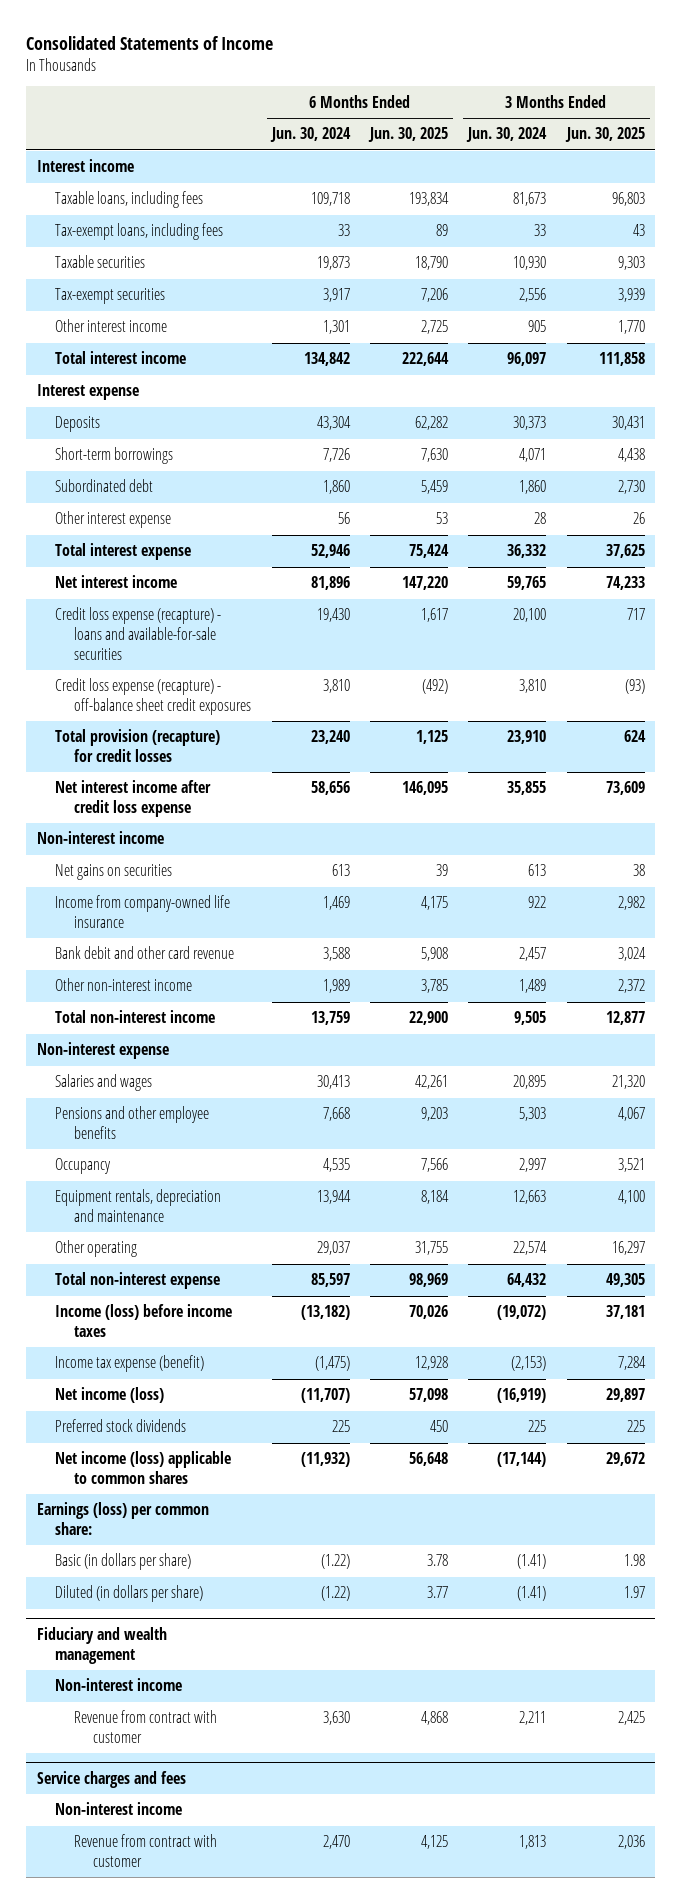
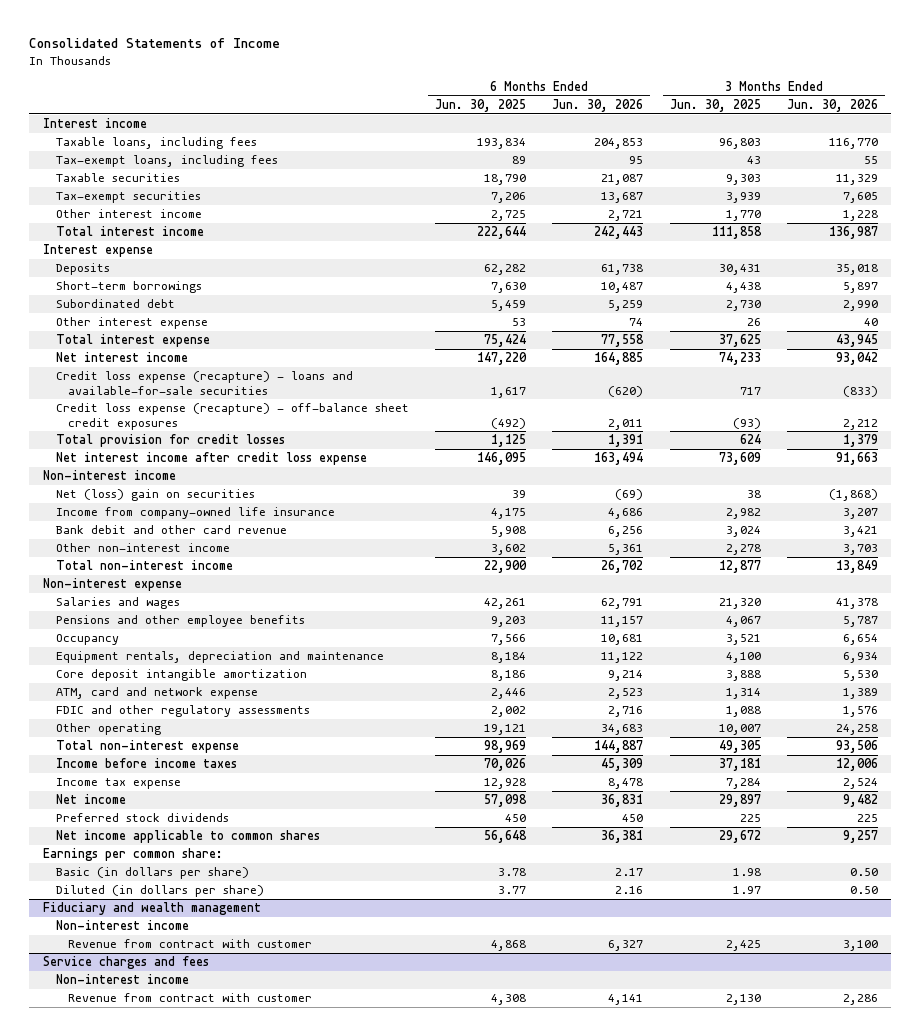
- | 6 Months Ended Jun. 30, 2024 | 6 Months Ended Jun. 30, 2025 | 3 Months Ended Jun. 30, 2024 | 3 Months Ended Jun. 30, 2025
+ | 6 Months Ended Jun. 30, 2025 | 6 Months Ended Jun. 30, 2026 | 3 Months Ended Jun. 30, 2025 | 3 Months Ended Jun. 30, 2026
- Total provision (recapture) for credit losses | 23,240 | 1,125 | 23,910 | 624
+ Total provision for credit losses | 1,125 | 1,391 | 624 | 1,379
- Net gains on securities | 613 | 39 | 613 | 38
+ Net (loss) gain on securities | 39 | (69) | 38 | (1,868)
- Other non-interest income | 1,989 | 3,785 | 1,489 | 2,372
+ Other non-interest income | 3,602 | 5,361 | 2,278 | 3,703
- Other operating | 29,037 | 31,755 | 22,574 | 16,297
+ Core deposit intangible amortization | 8,186 | 9,214 | 3,888 | 5,530
+ ATM, card and network expense | 2,446 | 2,523 | 1,314 | 1,389
+ FDIC and other regulatory assessments | 2,002 | 2,716 | 1,088 | 1,576
+ Other operating | 19,121 | 34,683 | 10,007 | 24,258
- Income (loss) before income taxes | (13,182) | 70,026 | (19,072) | 37,181
- Income tax expense (benefit) | (1,475) | 12,928 | (2,153) | 7,284
- Net income (loss) | (11,707) | 57,098 | (16,919) | 29,897
+ Income before income taxes | 70,026 | 45,309 | 37,181 | 12,006
+ Income tax expense | 12,928 | 8,478 | 7,284 | 2,524
+ Net income | 57,098 | 36,831 | 29,897 | 9,482
- Net income (loss) applicable to common shares | (11,932) | 56,648 | (17,144) | 29,672
- Earnings (loss) per common share:
+ Net income applicable to common shares | 56,648 | 36,381 | 29,672 | 9,257
+ Earnings per common share:
@ Service charges and fees
- Revenue from contract with customer | 2,470 | 4,125 | 1,813 | 2,036
+ Revenue from contract with customer | 4,308 | 4,141 | 2,130 | 2,286

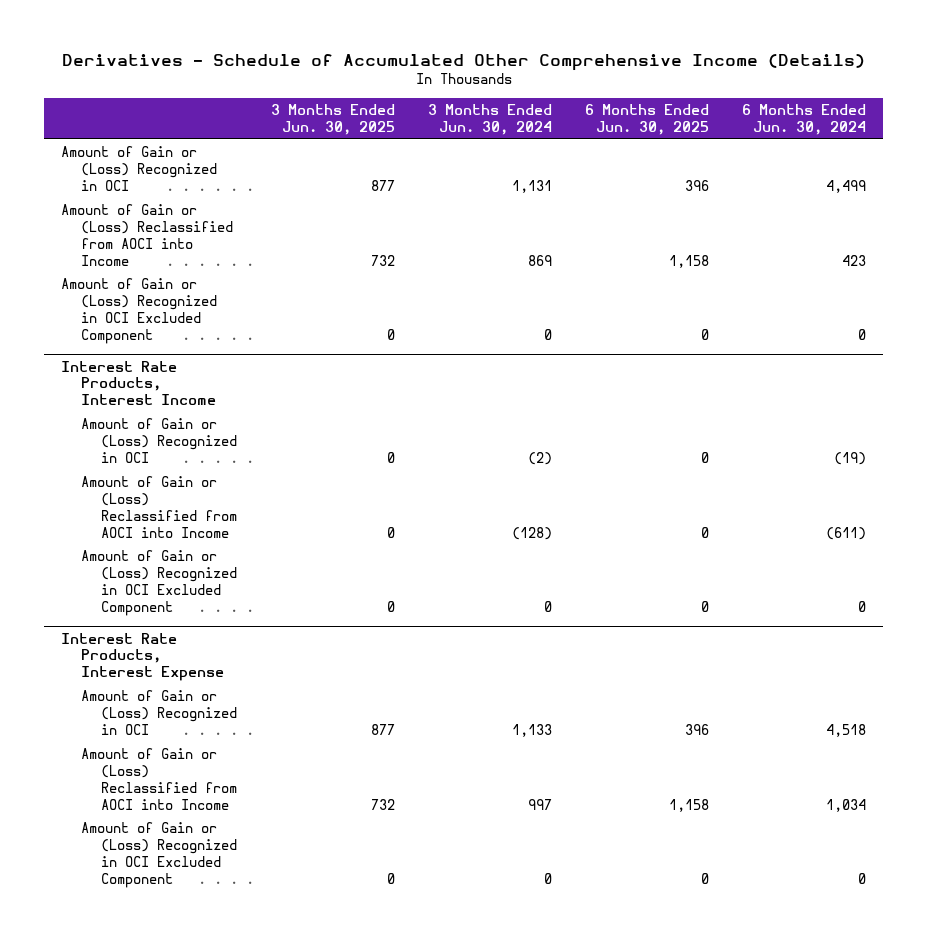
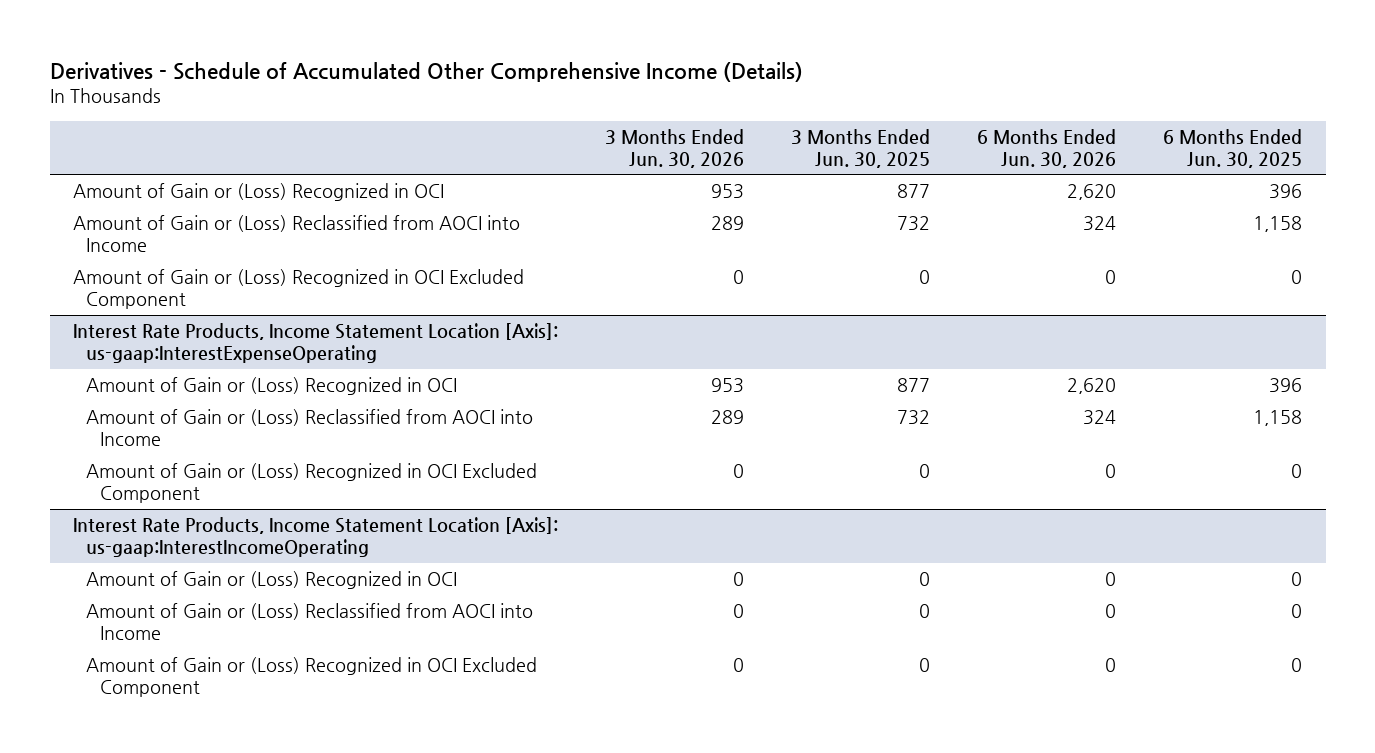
- | 3 Months Ended Jun. 30, 2025 | 3 Months Ended Jun. 30, 2024 | 6 Months Ended Jun. 30, 2025 | 6 Months Ended Jun. 30, 2024
+ | 3 Months Ended Jun. 30, 2026 | 3 Months Ended Jun. 30, 2025 | 6 Months Ended Jun. 30, 2026 | 6 Months Ended Jun. 30, 2025
- Interest Rate Products, Interest Income
- Amount of Gain or (Loss) Recognized in OCI | 0 | (2) | 0 | (19)
- Amount of Gain or (Loss) Reclassified from AOCI into Income | 0 | (128) | 0 | (611)
- Amount of Gain or (Loss) Recognized in OCI Excluded Component | 0 | 0 | 0 | 0
- Interest Rate Products, Interest Expense
+ Interest Rate Products, Income Statement Location [Axis]: us-gaap:InterestExpenseOperating
+ Interest Rate Products, Income Statement Location [Axis]: us-gaap:InterestIncomeOperating
+ Amount of Gain or (Loss) Recognized in OCI | 0 | 0 | 0 | 0
+ Amount of Gain or (Loss) Reclassified from AOCI into Income | 0 | 0 | 0 | 0
+ Amount of Gain or (Loss) Recognized in OCI Excluded Component | 0 | 0 | 0 | 0

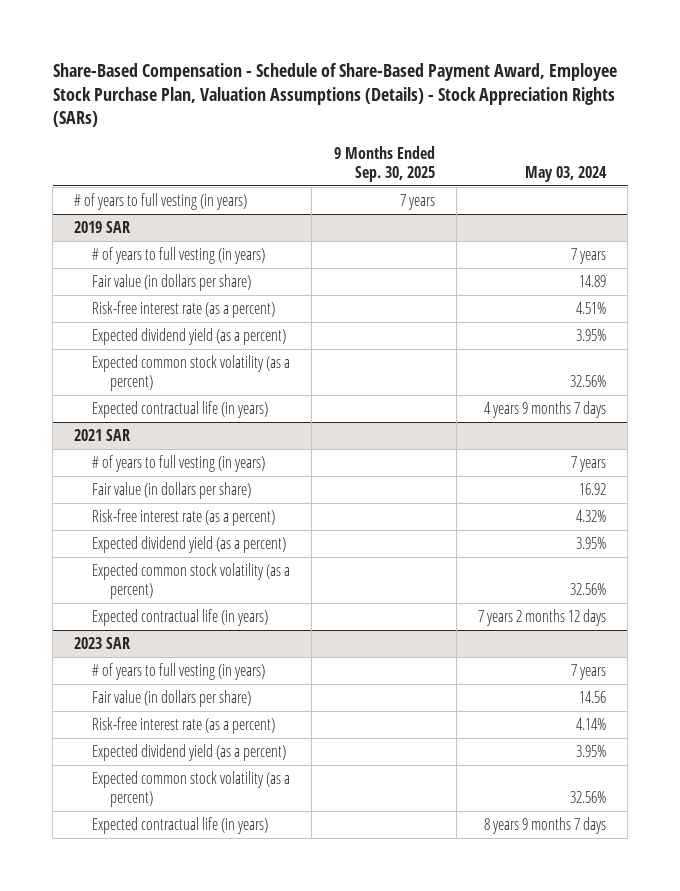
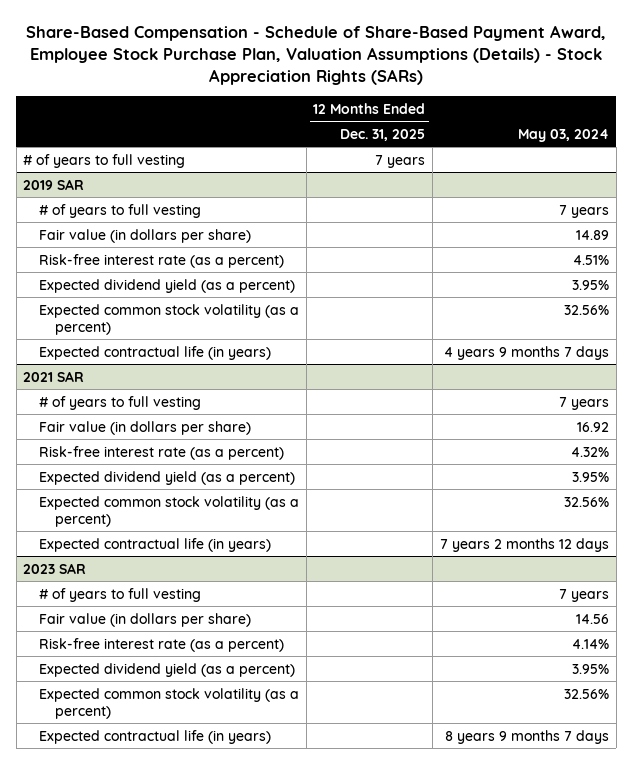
- | 9 Months Ended Sep. 30, 2025 | May 03, 2024
+ | 12 Months Ended Dec. 31, 2025 | May 03, 2024
- # of years to full vesting (in years) | 7 years |
+ # of years to full vesting | 7 years |
@ 2019 SAR
- # of years to full vesting (in years) | | 7 years
+ # of years to full vesting | | 7 years
@ 2021 SAR
- # of years to full vesting (in years) | | 7 years
+ # of years to full vesting | | 7 years
@ 2023 SAR
- # of years to full vesting (in years) | | 7 years
+ # of years to full vesting | | 7 years

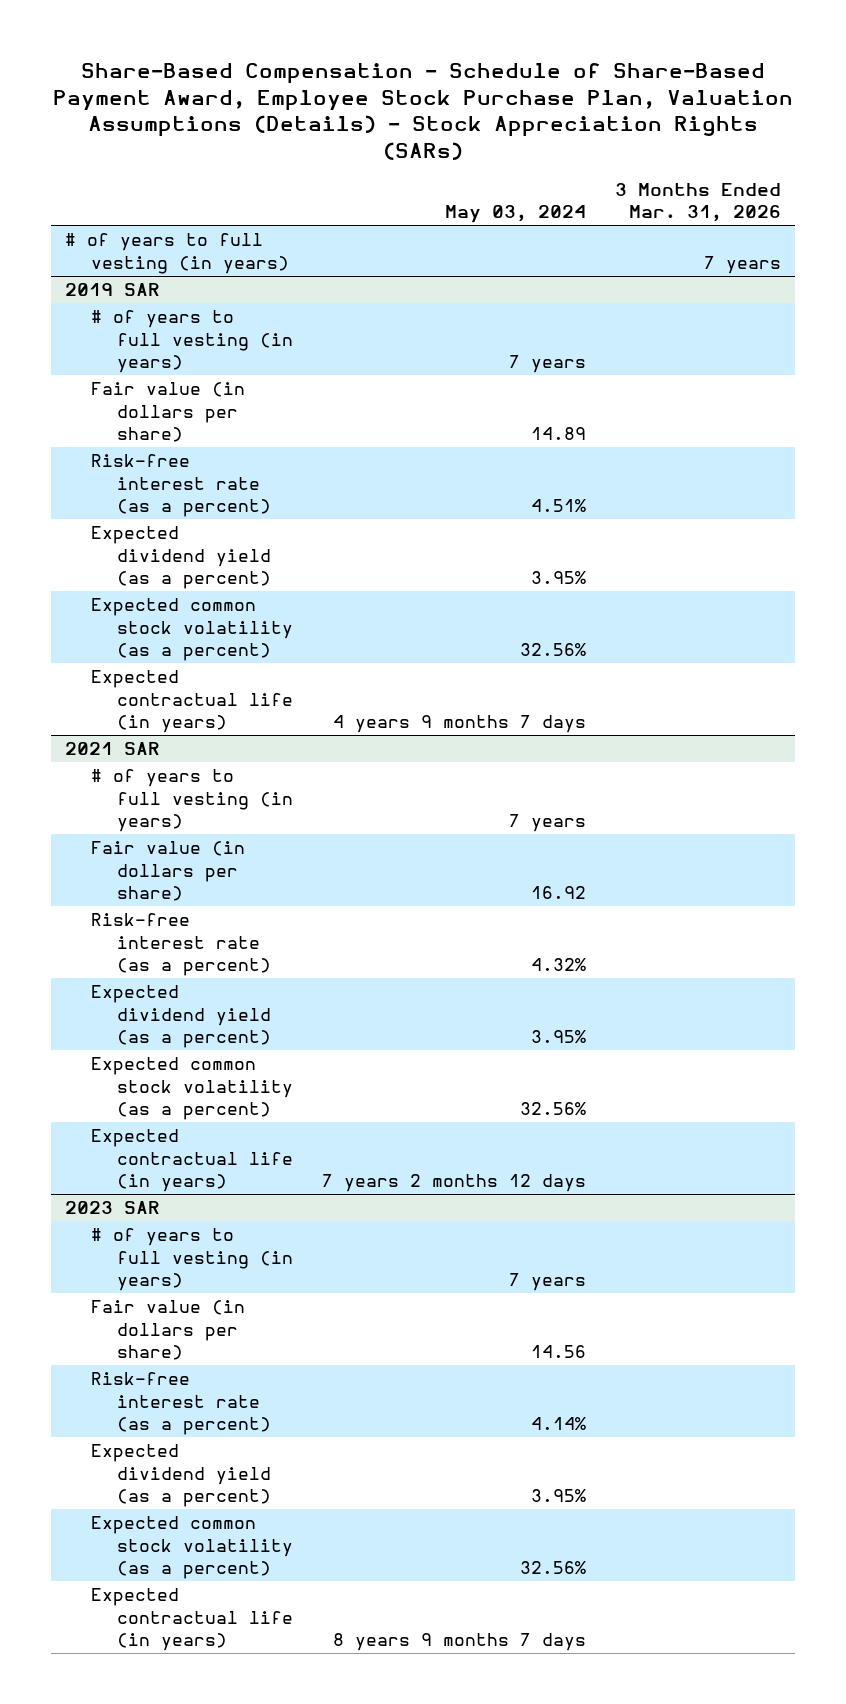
- | 12 Months Ended Dec. 31, 2025 | May 03, 2024
+ | May 03, 2024 | 3 Months Ended Mar. 31, 2026
- # of years to full vesting | 7 years |
+ # of years to full vesting (in years) | | 7 years
@ 2019 SAR
- # of years to full vesting | | 7 years
+ # of years to full vesting (in years) | 7 years |
@ 2021 SAR
- # of years to full vesting | | 7 years
+ # of years to full vesting (in years) | 7 years |
@ 2023 SAR
- # of years to full vesting | | 7 years
+ # of years to full vesting (in years) | 7 years |

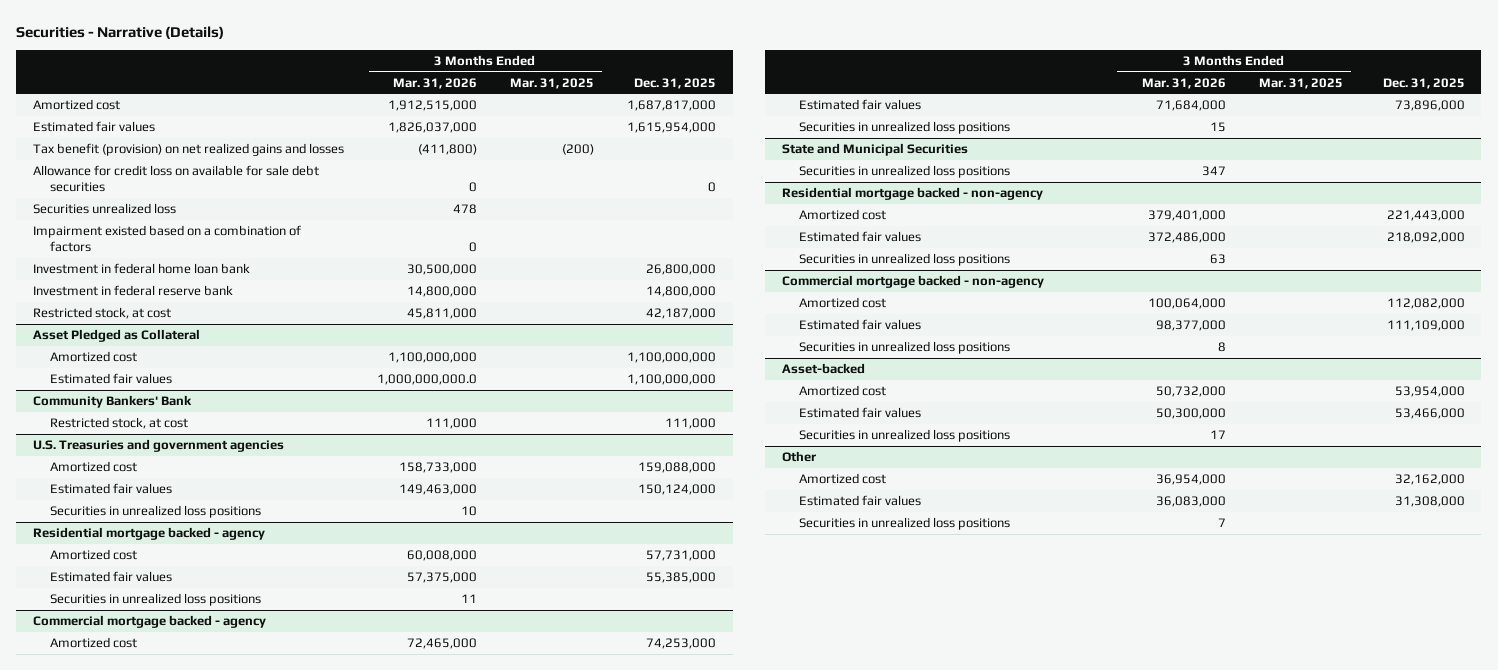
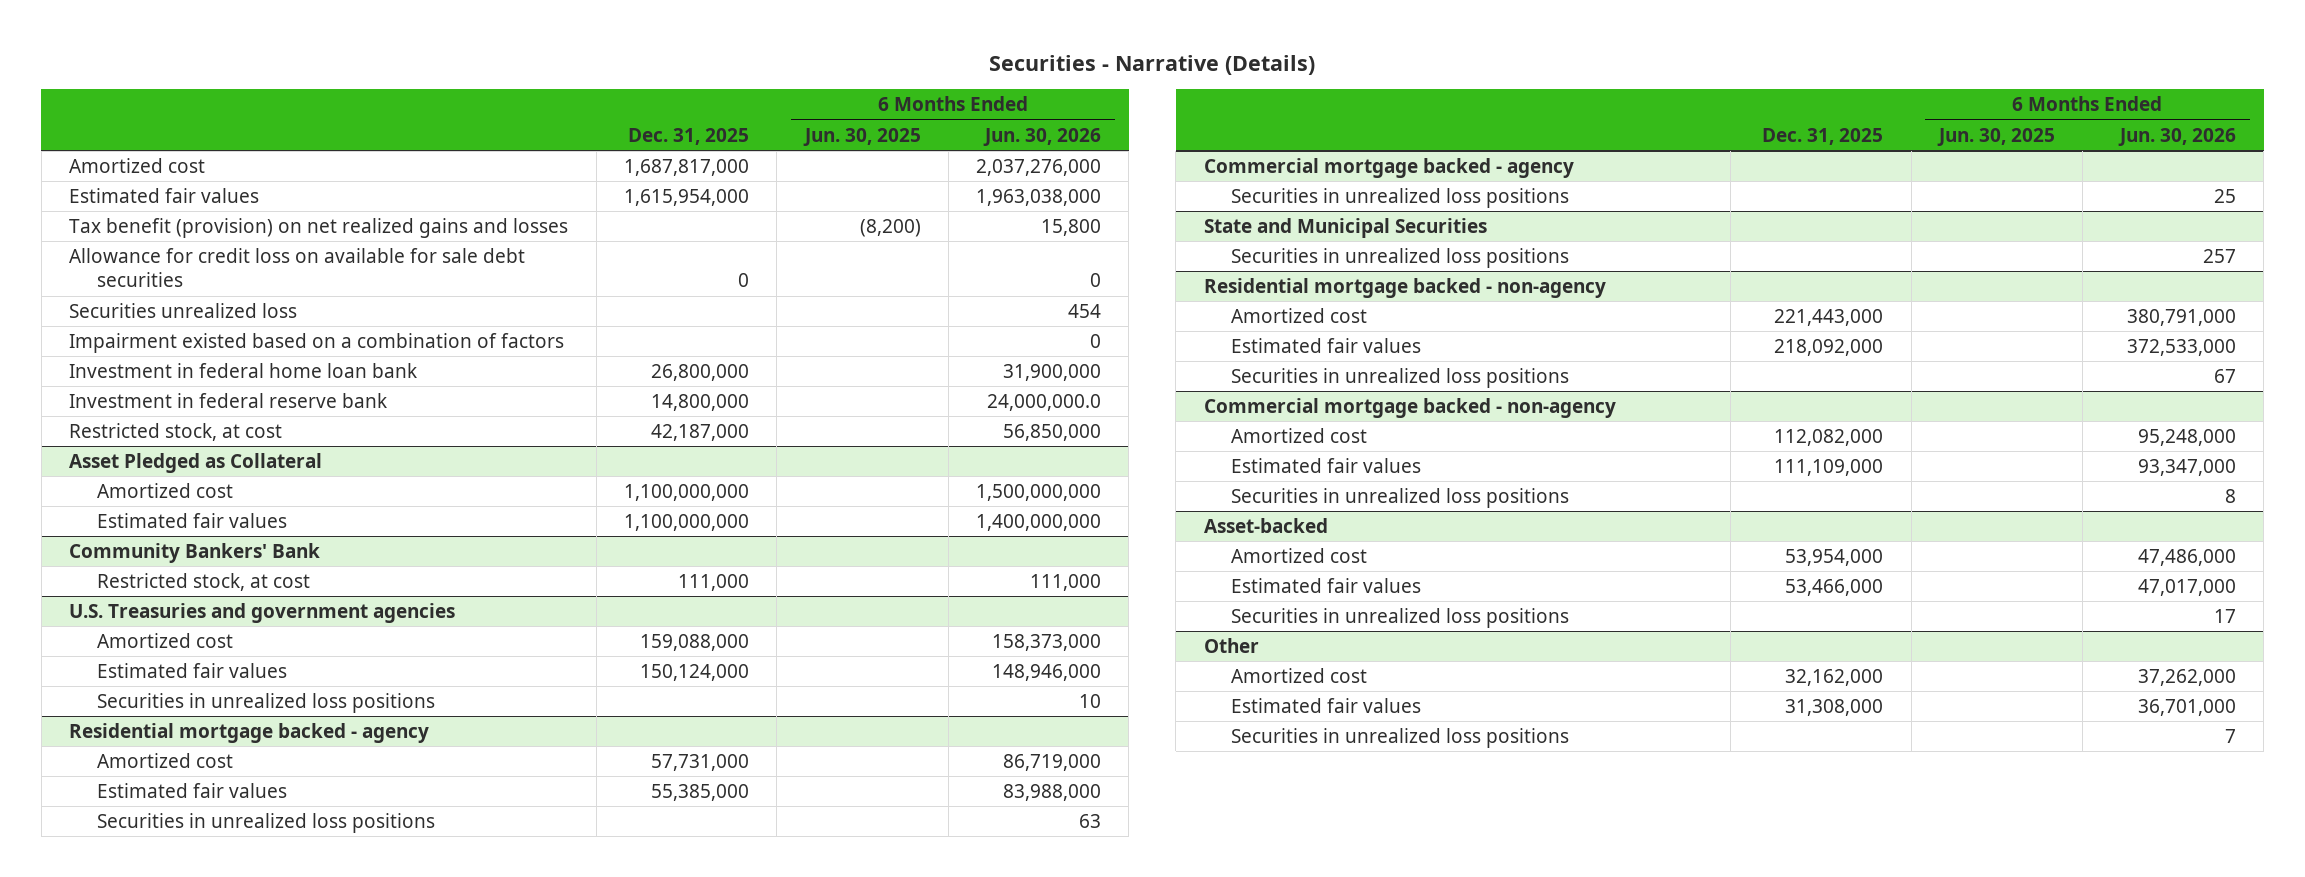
- | 3 Months Ended Mar. 31, 2026 | 3 Months Ended Mar. 31, 2025 | Dec. 31, 2025
+ | Dec. 31, 2025 | 6 Months Ended Jun. 30, 2025 | 6 Months Ended Jun. 30, 2026
@ Commercial mortgage backed - agency
- Amortized cost | 72,465,000 | | 74,253,000
- Estimated fair values | 71,684,000 | | 73,896,000

